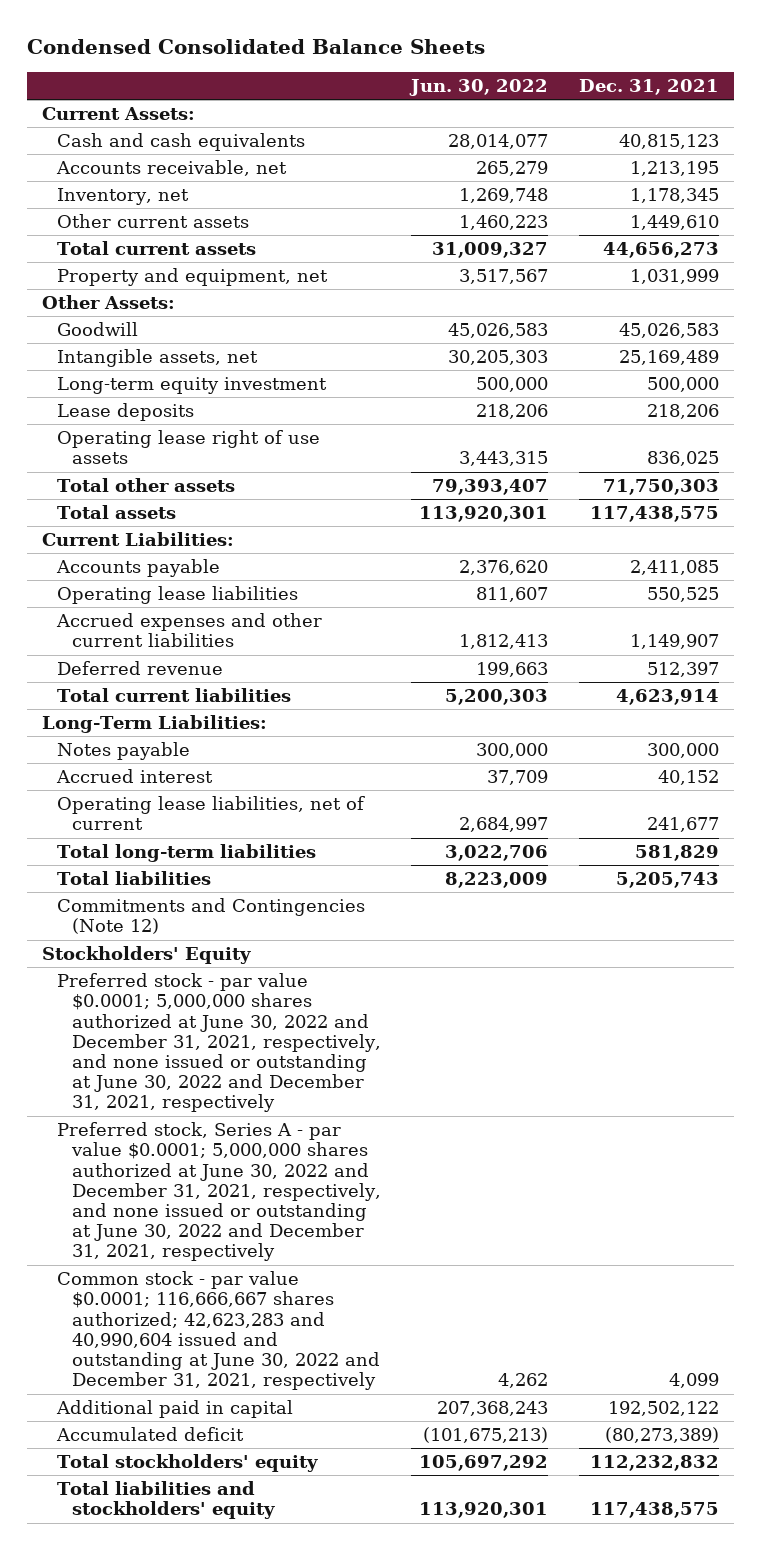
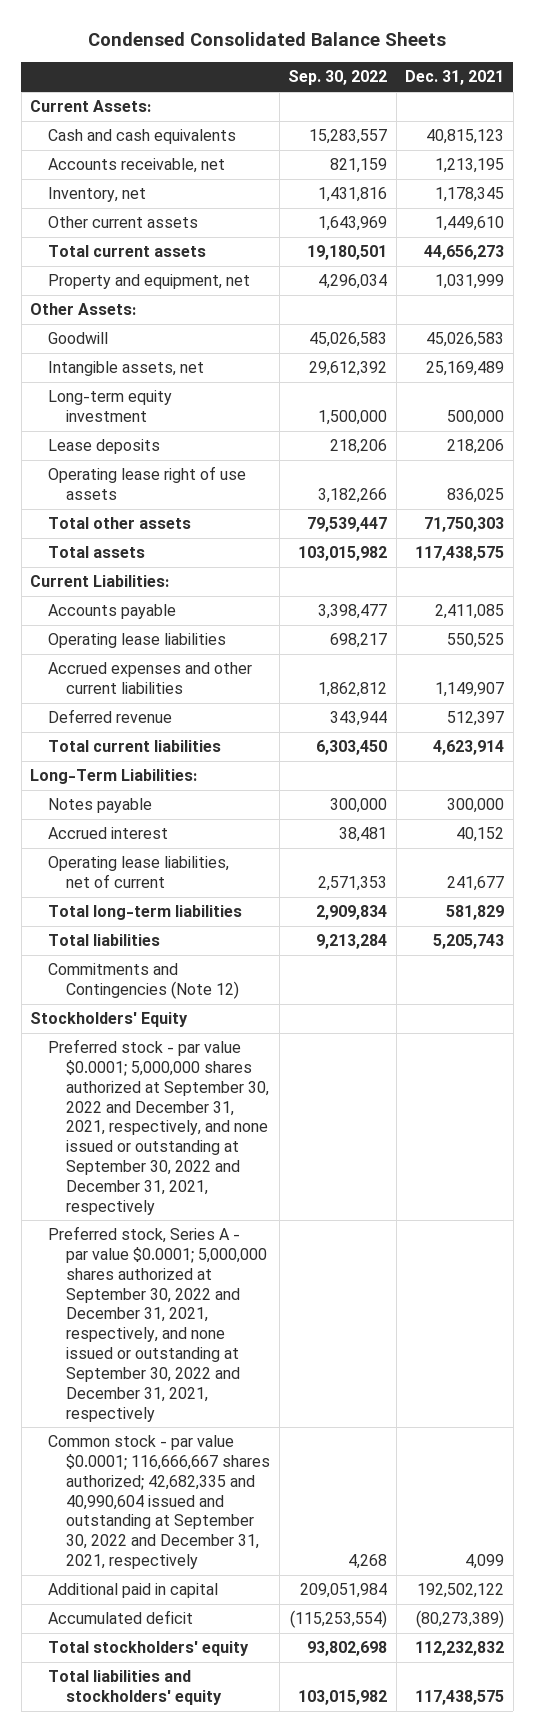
- | Jun. 30, 2022 | Dec. 31, 2021
+ | Sep. 30, 2022 | Dec. 31, 2021
- Preferred stock - par value $0.0001; 5,000,000 shares authorized at June 30, 2022 and December 31, 2021, respectively, and none issued or outstanding at June 30, 2022 and December 31, 2021, respectively
- Preferred stock, Series A - par value $0.0001; 5,000,000 shares authorized at June 30, 2022 and December 31, 2021, respectively, and none issued or outstanding at June 30, 2022 and December 31, 2021, respectively
- Common stock - par value $0.0001; 116,666,667 shares authorized; 42,623,283 and 40,990,604 issued and outstanding at June 30, 2022 and December 31, 2021, respectively | 4,262 | 4,099
+ Preferred stock - par value $0.0001; 5,000,000 shares authorized at September 30, 2022 and December 31, 2021, respectively, and none issued or outstanding at September 30, 2022 and December 31, 2021, respectively
+ Preferred stock, Series A - par value $0.0001; 5,000,000 shares authorized at September 30, 2022 and December 31, 2021, respectively, and none issued or outstanding at September 30, 2022 and December 31, 2021, respectively
+ Common stock - par value $0.0001; 116,666,667 shares authorized; 42,682,335 and 40,990,604 issued and outstanding at September 30, 2022 and December 31, 2021, respectively | 4,268 | 4,099

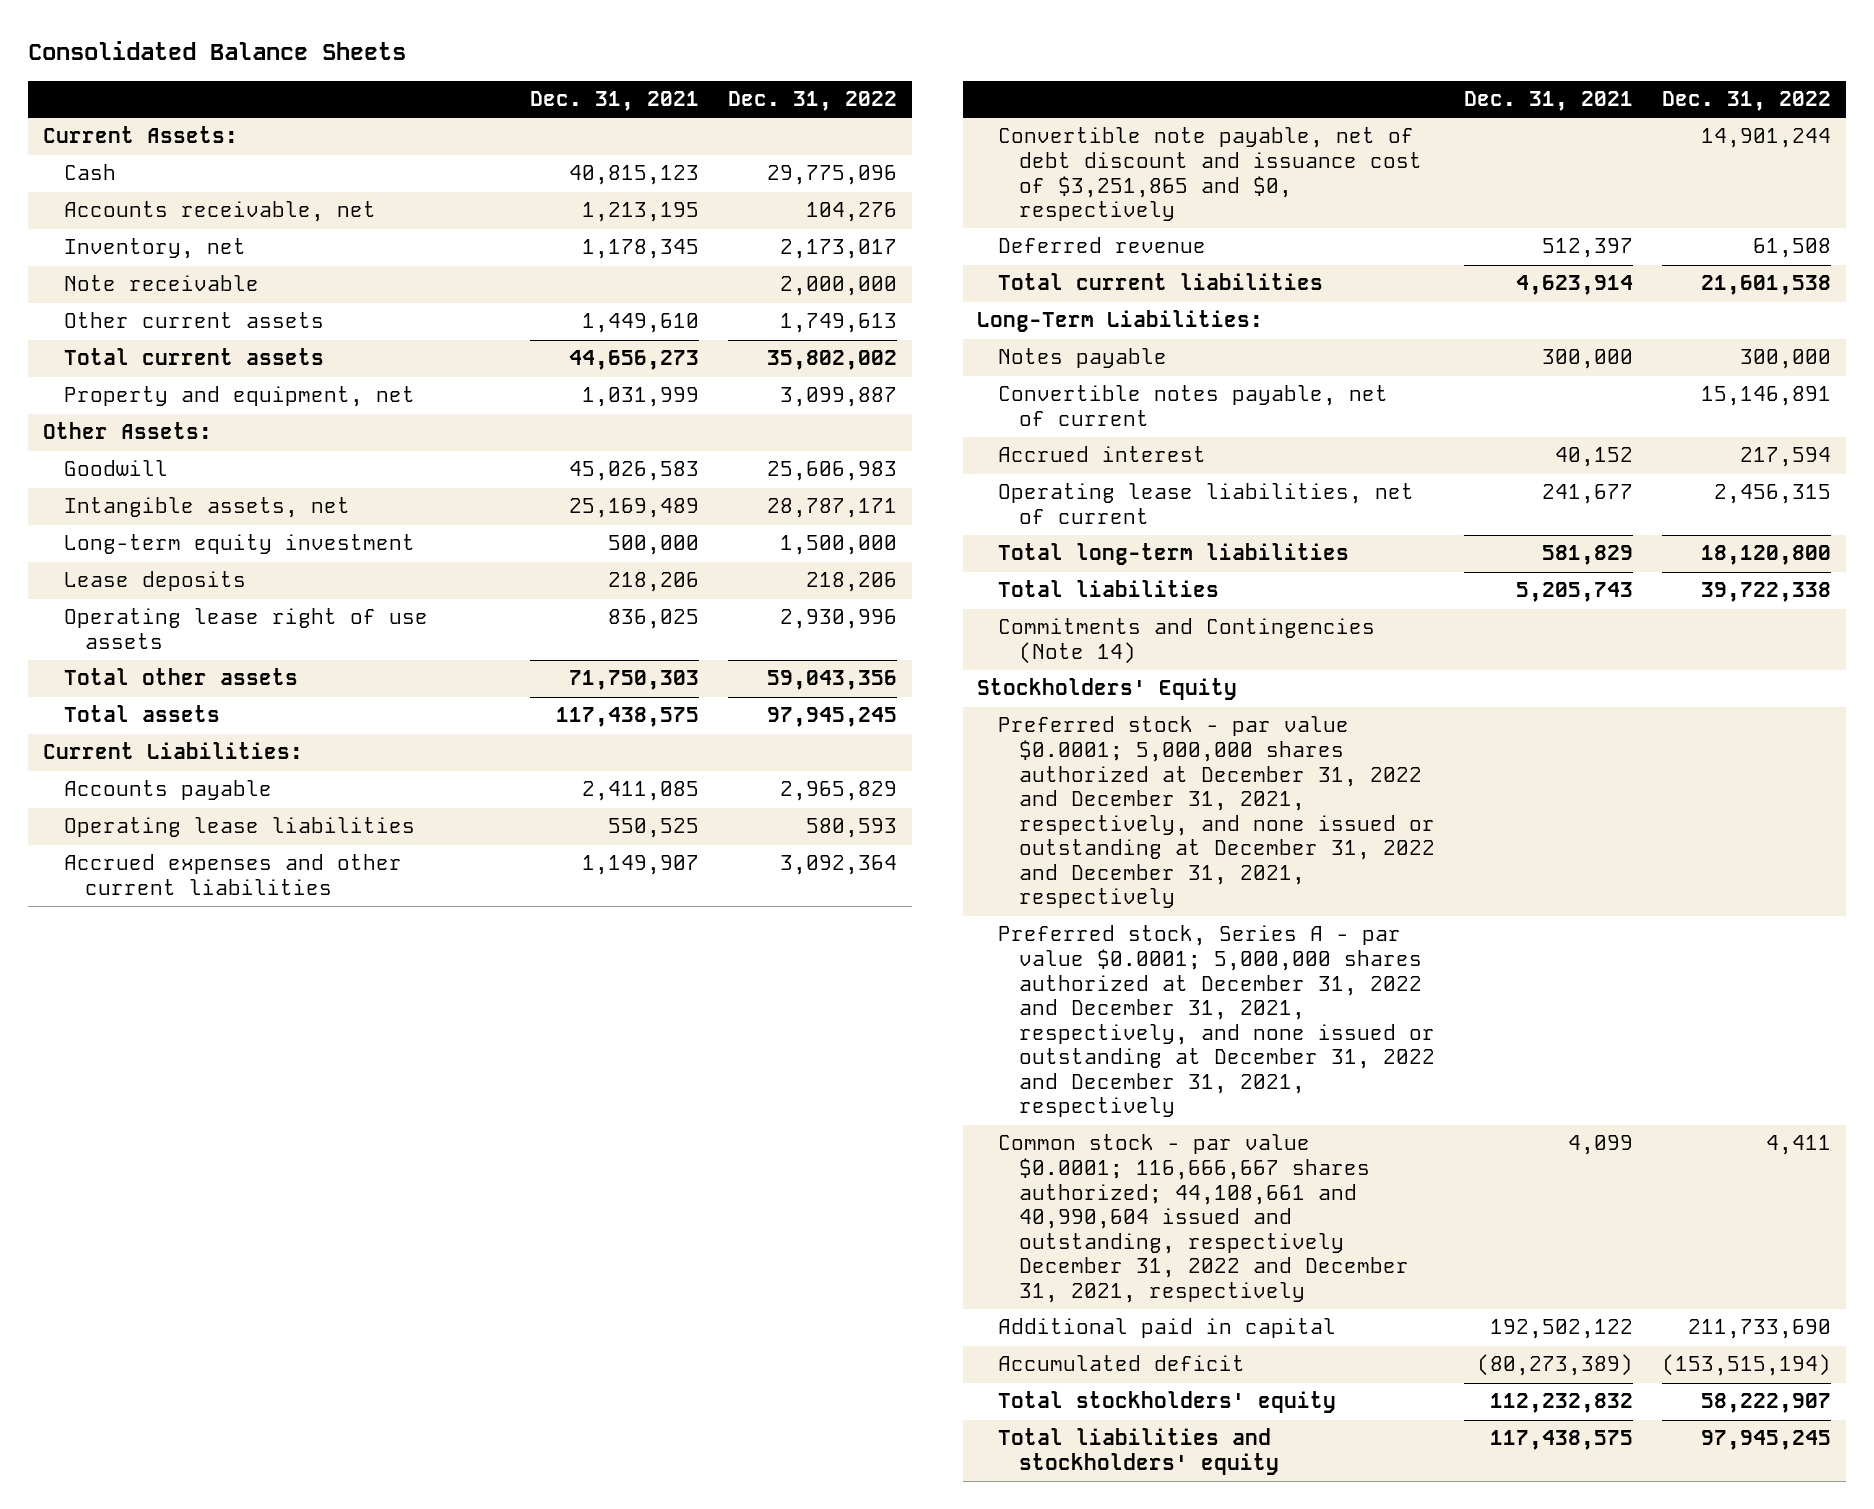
- Condensed Consolidated Balance Sheets
+ Consolidated Balance Sheets
- | Sep. 30, 2022 | Dec. 31, 2021
+ | Dec. 31, 2021 | Dec. 31, 2022
- Cash and cash equivalents | 15,283,557 | 40,815,123
+ Cash | 40,815,123 | 29,775,096
+ Note receivable | | 2,000,000
+ Convertible note payable, net of debt discount and issuance cost of $3,251,865 and $0, respectively | | 14,901,244
+ Convertible notes payable, net of current | | 15,146,891
- Commitments and Contingencies (Note 12)
+ Commitments and Contingencies (Note 14)
- Preferred stock - par value $0.0001; 5,000,000 shares authorized at September 30, 2022 and December 31, 2021, respectively, and none issued or outstanding at September 30, 2022 and December 31, 2021, respectively
- Preferred stock, Series A - par value $0.0001; 5,000,000 shares authorized at September 30, 2022 and December 31, 2021, respectively, and none issued or outstanding at September 30, 2022 and December 31, 2021, respectively
- Common stock - par value $0.0001; 116,666,667 shares authorized; 42,682,335 and 40,990,604 issued and outstanding at September 30, 2022 and December 31, 2021, respectively | 4,268 | 4,099
+ Preferred stock - par value $0.0001; 5,000,000 shares authorized at December 31, 2022 and December 31, 2021, respectively, and none issued or outstanding at December 31, 2022 and December 31, 2021, respectively
+ Preferred stock, Series A - par value $0.0001; 5,000,000 shares authorized at December 31, 2022 and December 31, 2021, respectively, and none issued or outstanding at December 31, 2022 and December 31, 2021, respectively
+ Common stock - par value $0.0001; 116,666,667 shares authorized; 44,108,661 and 40,990,604 issued and outstanding, respectively December 31, 2022 and December 31, 2021, respectively | 4,099 | 4,411

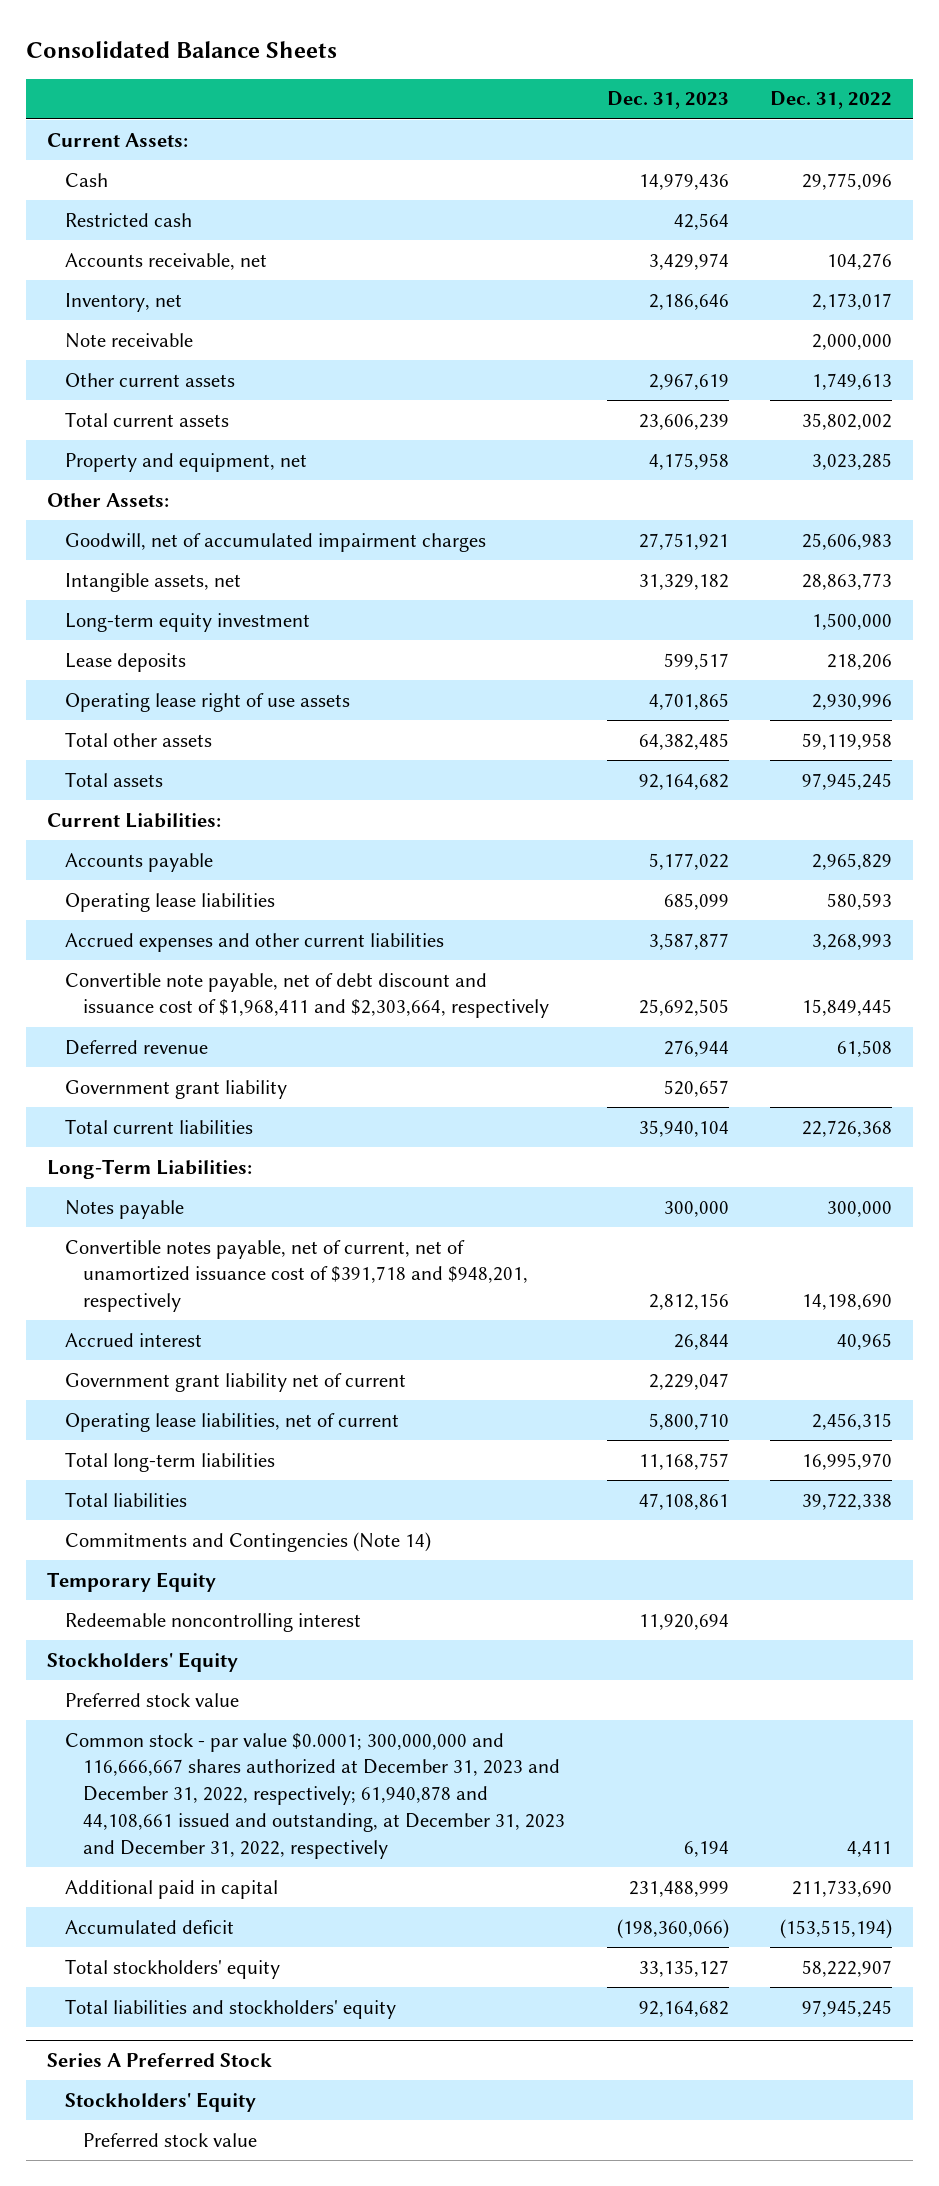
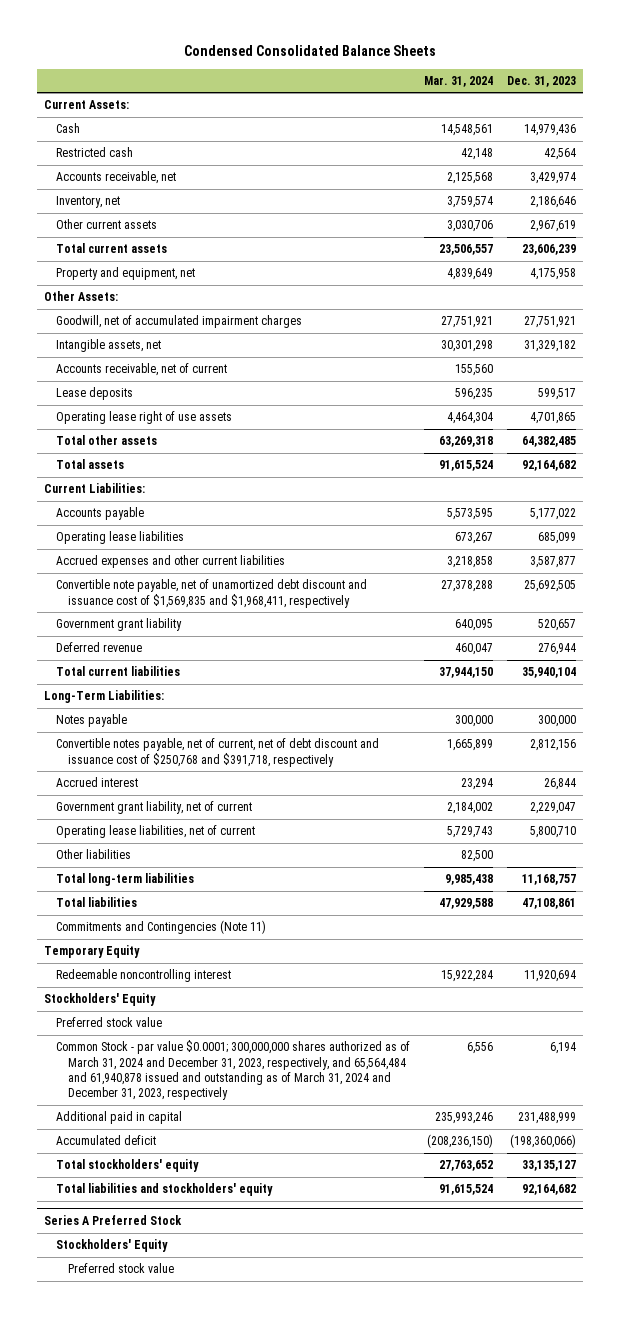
- Consolidated Balance Sheets
+ Condensed Consolidated Balance Sheets
- | Dec. 31, 2023 | Dec. 31, 2022
+ | Mar. 31, 2024 | Dec. 31, 2023
- Note receivable | | 2,000,000
- Long-term equity investment | | 1,500,000
+ Accounts receivable, net of current | 155,560 |
- Convertible note payable, net of debt discount and issuance cost of $1,968,411 and $2,303,664, respectively | 25,692,505 | 15,849,445
+ Convertible note payable, net of unamortized debt discount and issuance cost of $1,569,835 and $1,968,411, respectively | 27,378,288 | 25,692,505
moved down: Deferred revenue | 460,047 | 276,944
- Convertible notes payable, net of current, net of unamortized issuance cost of $391,718 and $948,201, respectively | 2,812,156 | 14,198,690
+ Convertible notes payable, net of current, net of debt discount and issuance cost of $250,768 and $391,718, respectively | 1,665,899 | 2,812,156
- Government grant liability net of current | 2,229,047 |
+ Government grant liability, net of current | 2,184,002 | 2,229,047
+ Other liabilities | 82,500 |
- Commitments and Contingencies (Note 14)
+ Commitments and Contingencies (Note 11)
- Common stock - par value $0.0001; 300,000,000 and 116,666,667 shares authorized at December 31, 2023 and December 31, 2022, respectively; 61,940,878 and 44,108,661 issued and outstanding, at December 31, 2023 and December 31, 2022, respectively | 6,194 | 4,411
+ Common Stock - par value $0.0001; 300,000,000 shares authorized as of March 31, 2024 and December 31, 2023, respectively, and 65,564,484 and 61,940,878 issued and outstanding as of March 31, 2024 and December 31, 2023, respectively | 6,556 | 6,194

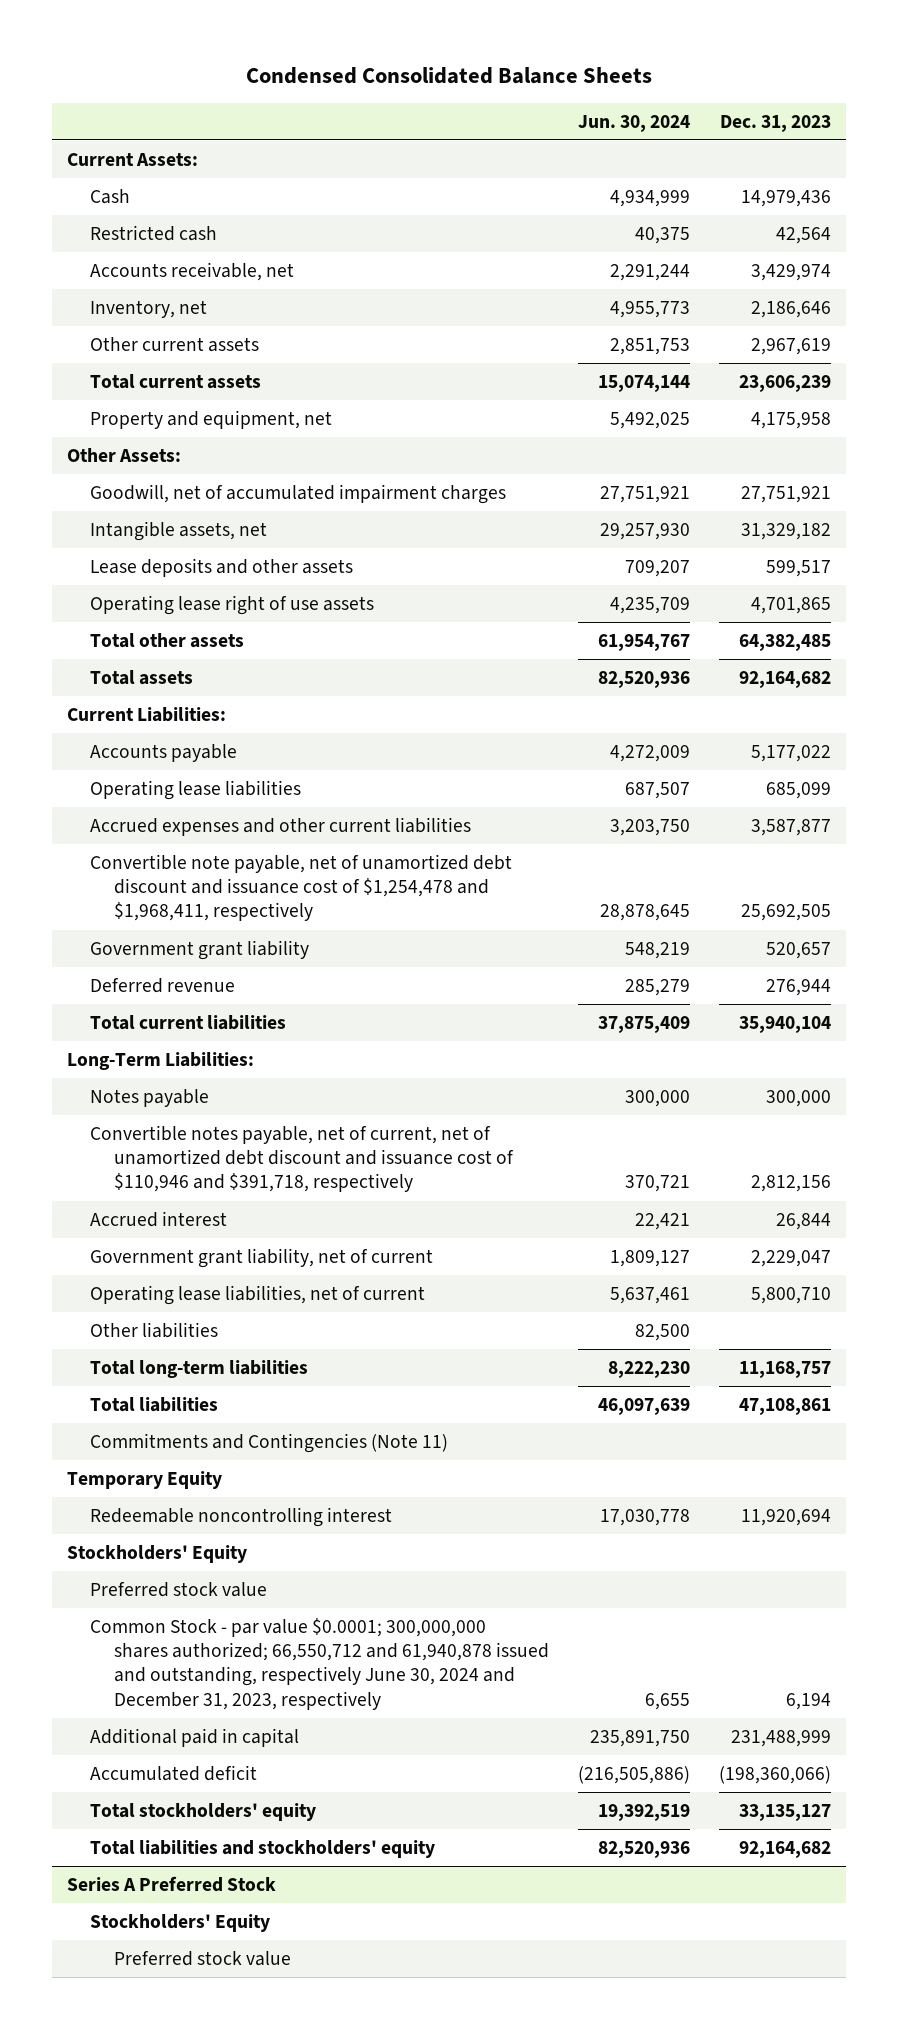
- | Mar. 31, 2024 | Dec. 31, 2023
+ | Jun. 30, 2024 | Dec. 31, 2023
- Accounts receivable, net of current | 155,560 |
- Lease deposits | 596,235 | 599,517
+ Lease deposits and other assets | 709,207 | 599,517
- Convertible note payable, net of unamortized debt discount and issuance cost of $1,569,835 and $1,968,411, respectively | 27,378,288 | 25,692,505
+ Convertible note payable, net of unamortized debt discount and issuance cost of $1,254,478 and $1,968,411, respectively | 28,878,645 | 25,692,505
- Convertible notes payable, net of current, net of debt discount and issuance cost of $250,768 and $391,718, respectively | 1,665,899 | 2,812,156
+ Convertible notes payable, net of current, net of unamortized debt discount and issuance cost of $110,946 and $391,718, respectively | 370,721 | 2,812,156
- Common Stock - par value $0.0001; 300,000,000 shares authorized as of March 31, 2024 and December 31, 2023, respectively, and 65,564,484 and 61,940,878 issued and outstanding as of March 31, 2024 and December 31, 2023, respectively | 6,556 | 6,194
+ Common Stock - par value $0.0001; 300,000,000 shares authorized; 66,550,712 and 61,940,878 issued and outstanding, respectively June 30, 2024 and December 31, 2023, respectively | 6,655 | 6,194

